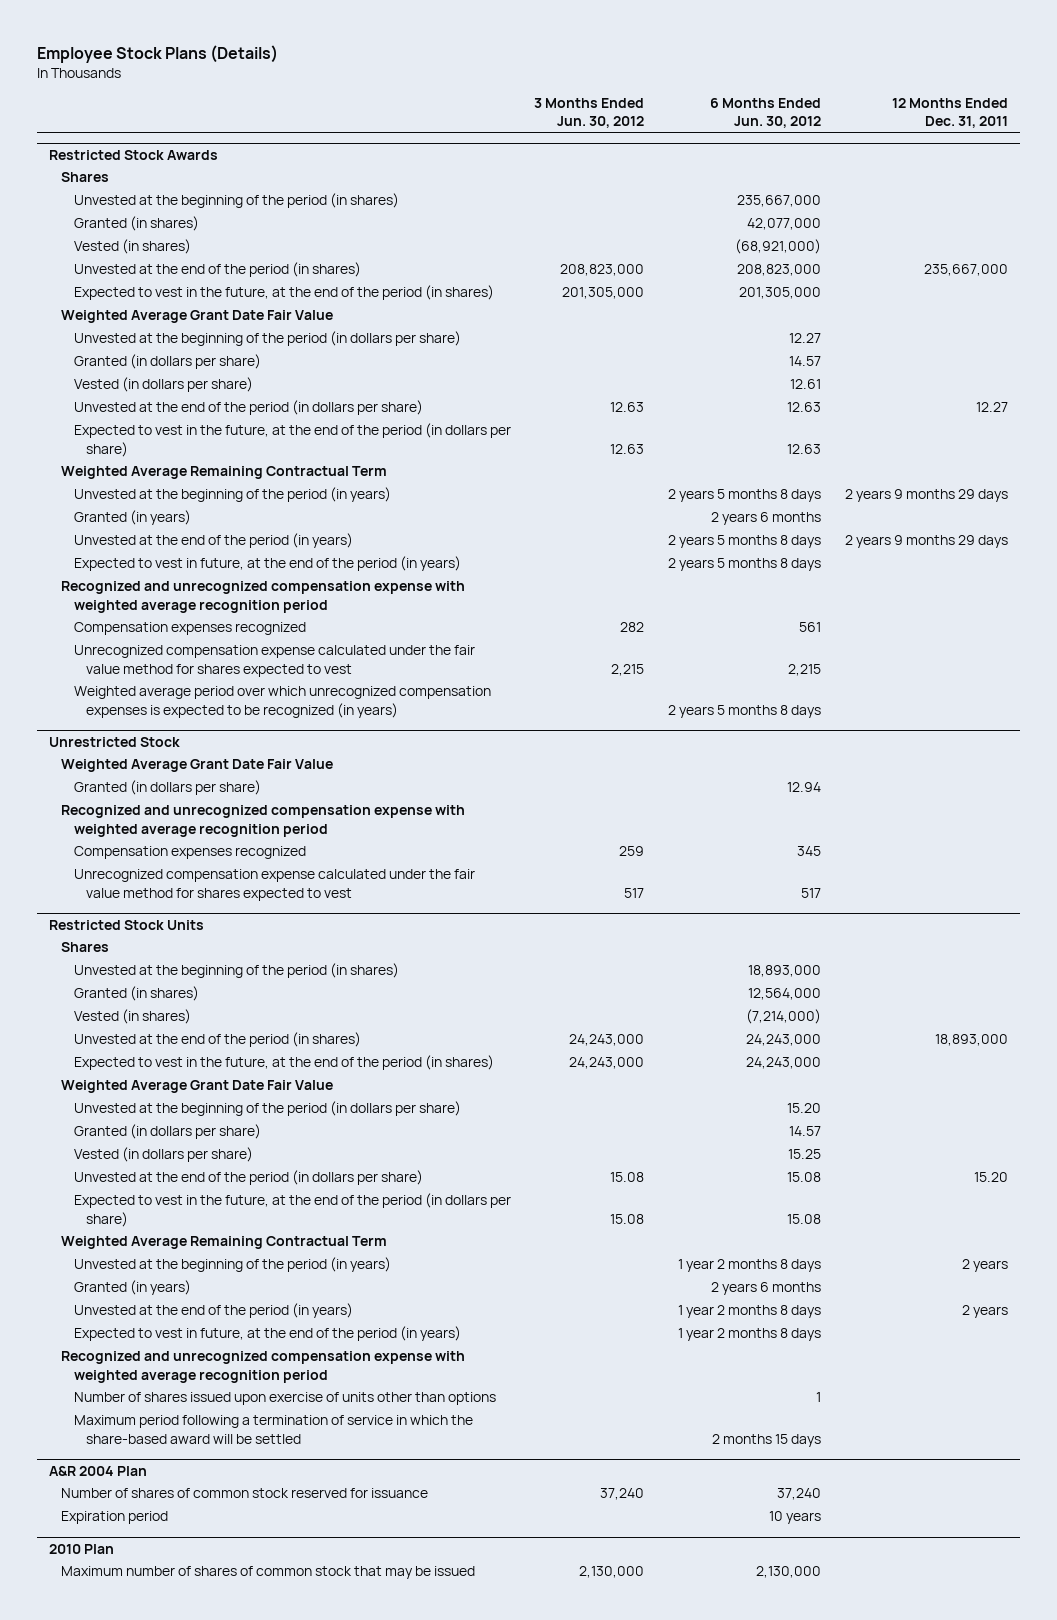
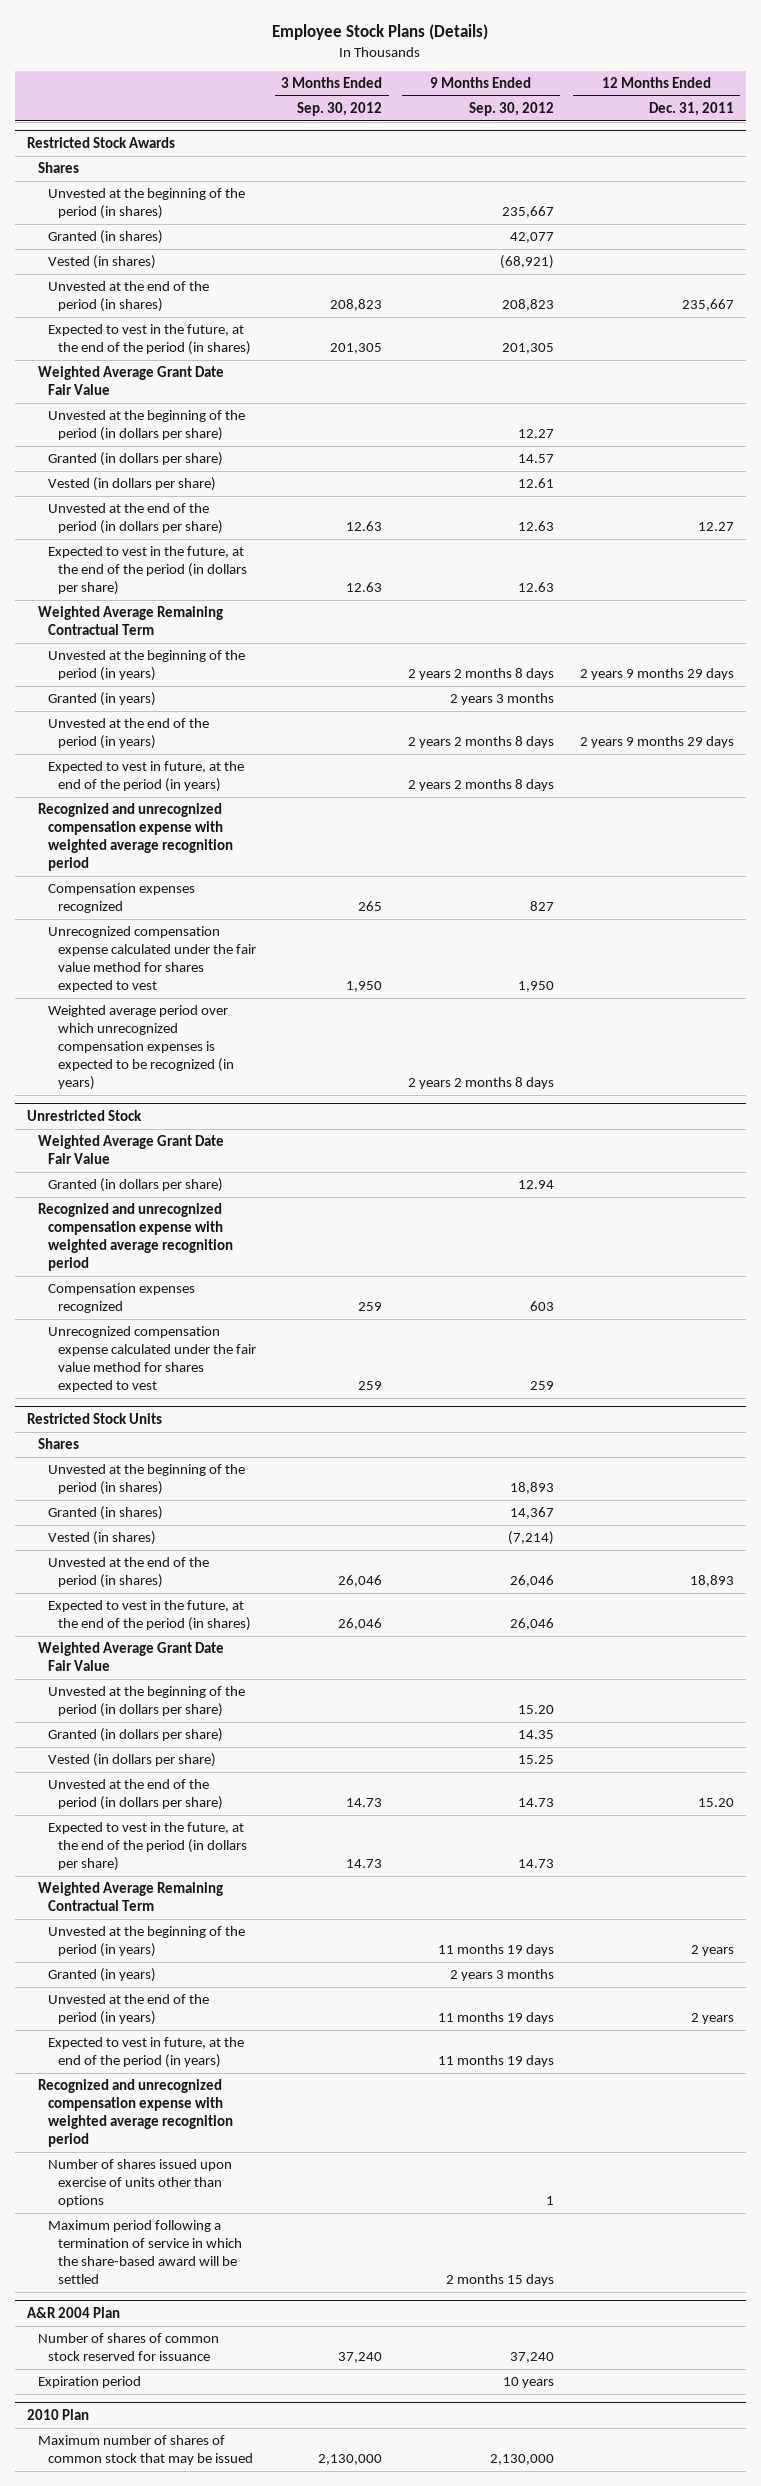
- | 3 Months Ended Jun. 30, 2012 | 6 Months Ended Jun. 30, 2012 | 12 Months Ended Dec. 31, 2011
+ | 3 Months Ended Sep. 30, 2012 | 9 Months Ended Sep. 30, 2012 | 12 Months Ended Dec. 31, 2011
@ Restricted Stock Awards
- Unvested at the end of the period (in shares) | 208,823,000 | 208,823,000 | 235,667,000
+ Unvested at the end of the period (in shares) | 208,823 | 208,823 | 235,667
@ Restricted Stock Units
- Unvested at the end of the period (in shares) | 24,243,000 | 24,243,000 | 18,893,000
+ Unvested at the end of the period (in shares) | 26,046 | 26,046 | 18,893

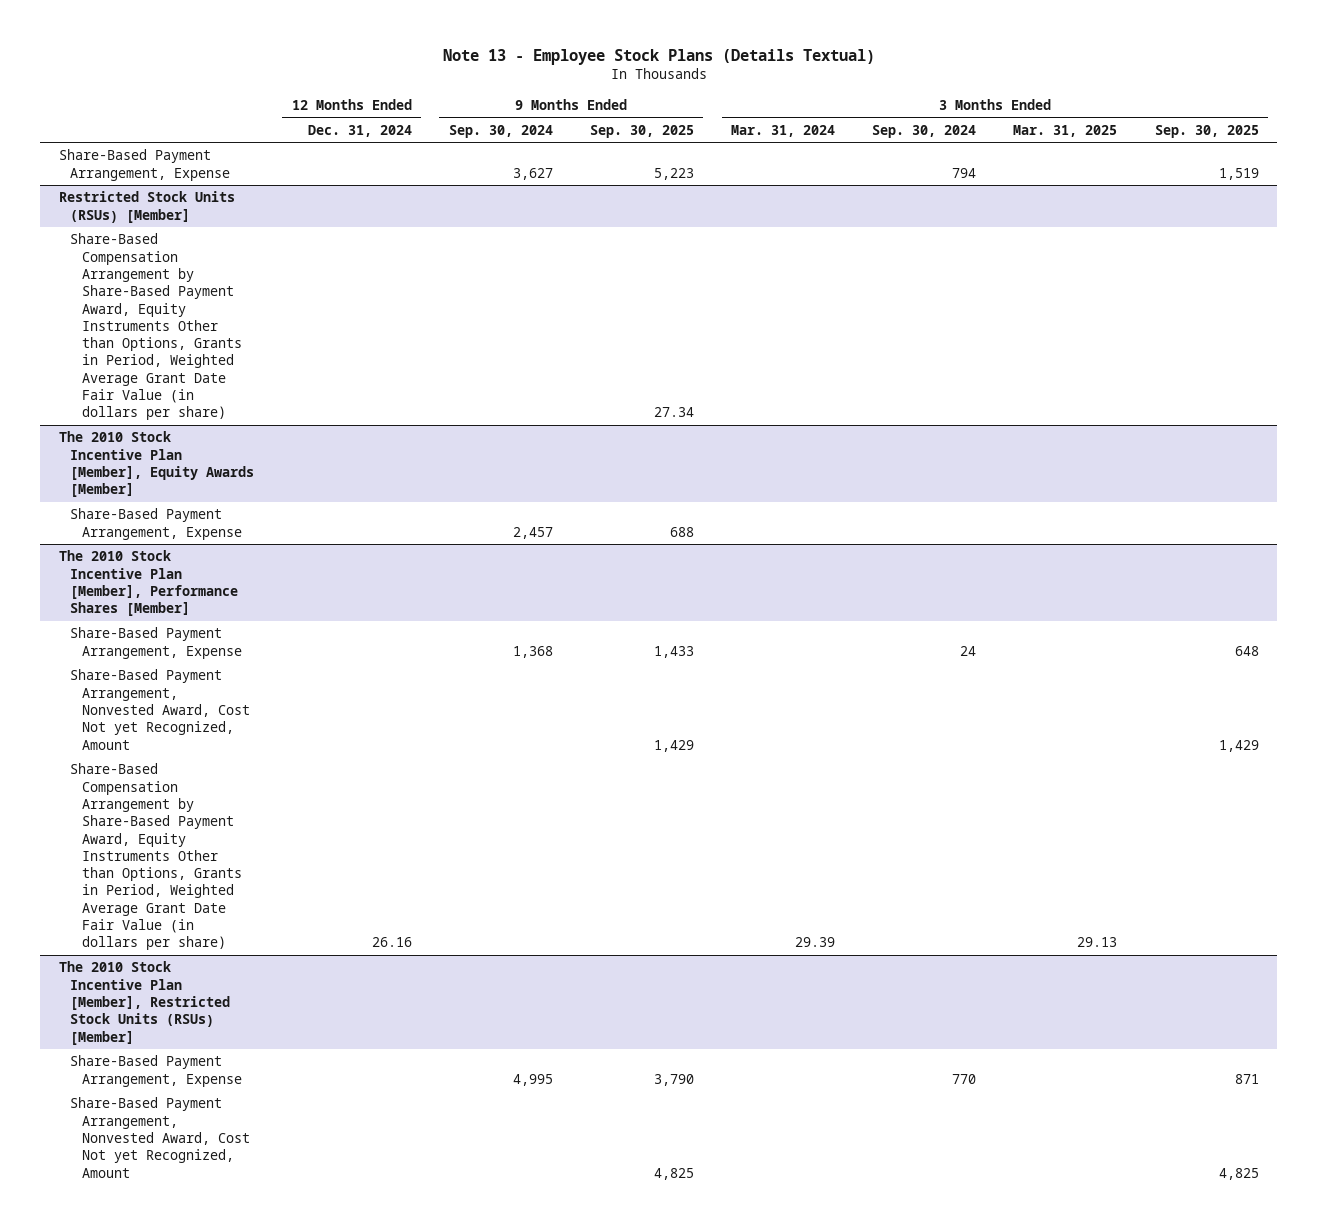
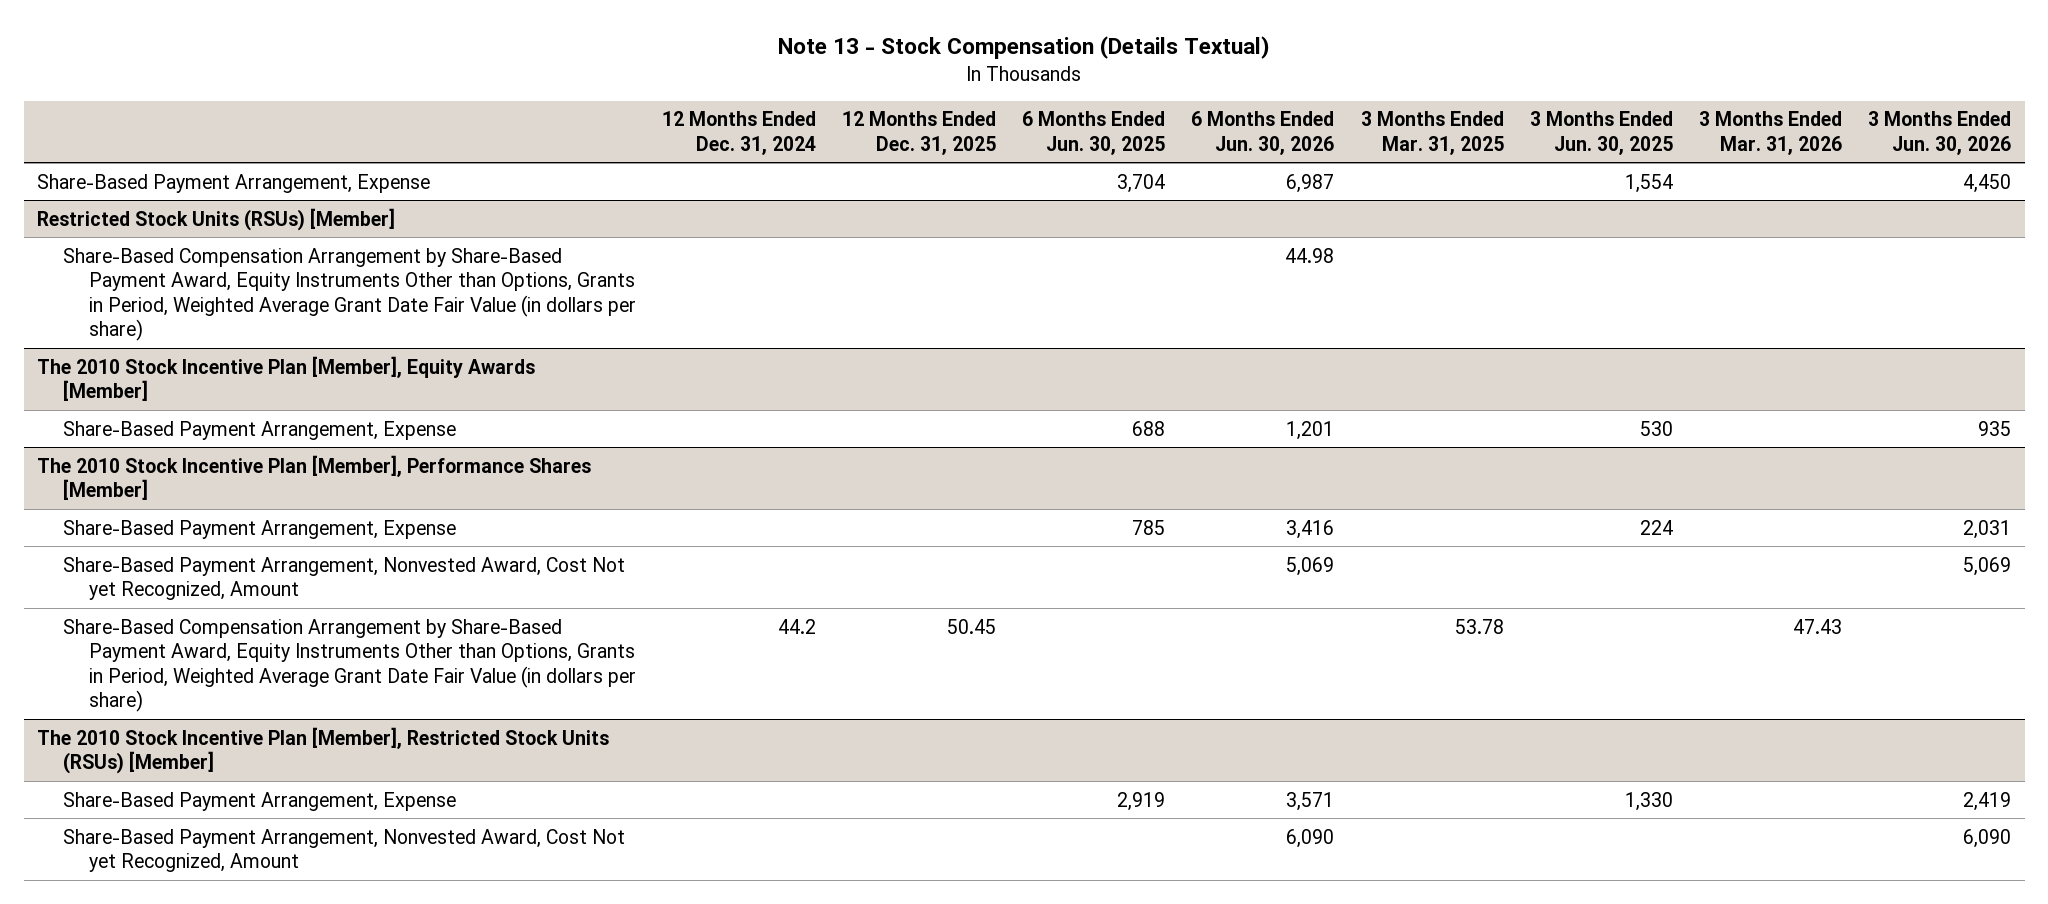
- Note 13 - Employee Stock Plans (Details Textual)
+ Note 13 - Stock Compensation (Details Textual)
- | 12 Months Ended Dec. 31, 2024 | 9 Months Ended Sep. 30, 2024 | 9 Months Ended Sep. 30, 2025 | 3 Months Ended Mar. 31, 2024 | 3 Months Ended Sep. 30, 2024 | 3 Months Ended Mar. 31, 2025 | 3 Months Ended Sep. 30, 2025
+ | 12 Months Ended Dec. 31, 2024 | 12 Months Ended Dec. 31, 2025 | 6 Months Ended Jun. 30, 2025 | 6 Months Ended Jun. 30, 2026 | 3 Months Ended Mar. 31, 2025 | 3 Months Ended Jun. 30, 2025 | 3 Months Ended Mar. 31, 2026 | 3 Months Ended Jun. 30, 2026
@ The 2010 Stock Incentive Plan [Member], Performance Shares [Member]
- Share-Based Compensation Arrangement by Share-Based Payment Award, Equity Instruments Other than Options, Grants in Period, Weighted Average Grant Date Fair Value (in dollars per share) | 26.16 | | | 29.39 | | 29.13 |
+ Share-Based Compensation Arrangement by Share-Based Payment Award, Equity Instruments Other than Options, Grants in Period, Weighted Average Grant Date Fair Value (in dollars per share) | 44.2 | 50.45 | | | 53.78 | | 47.43 |

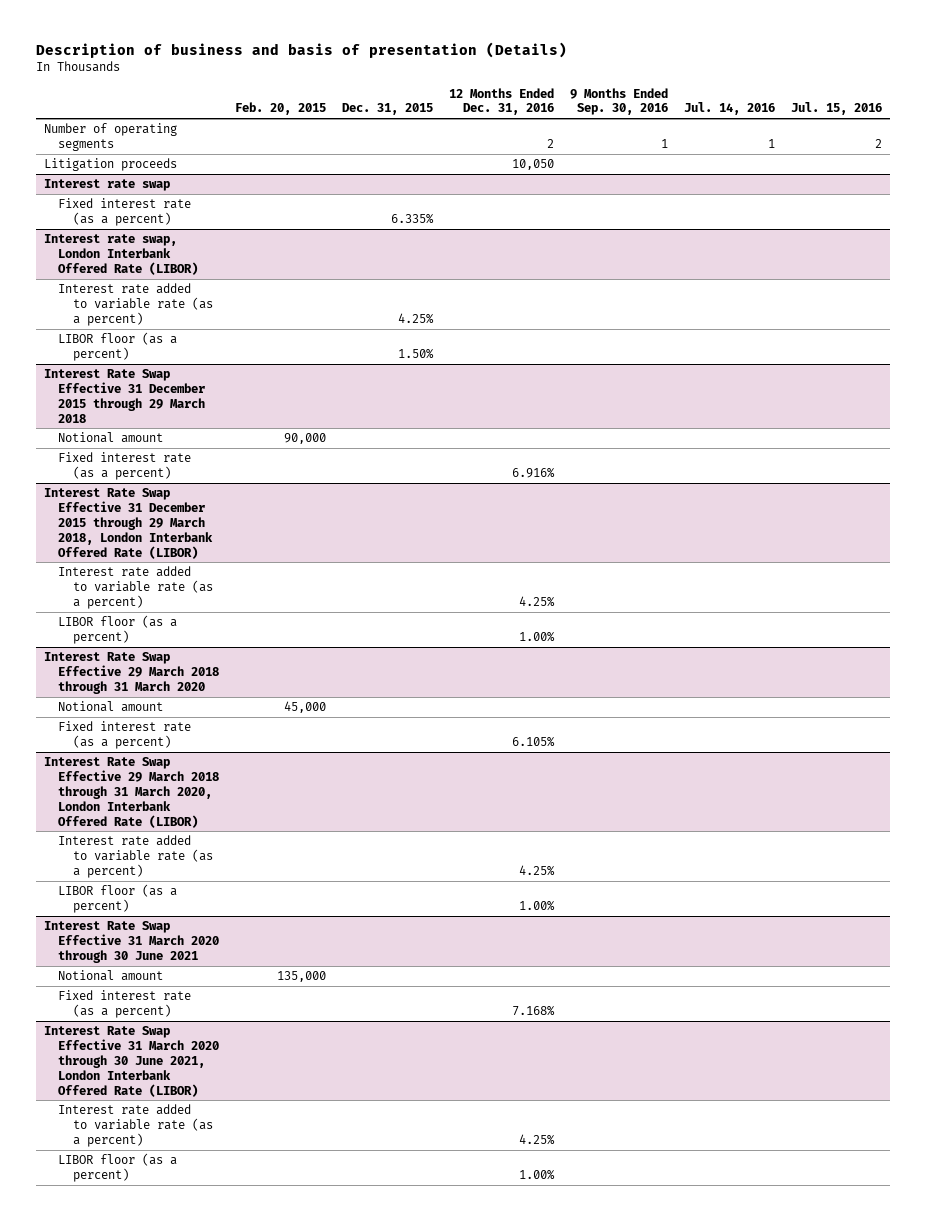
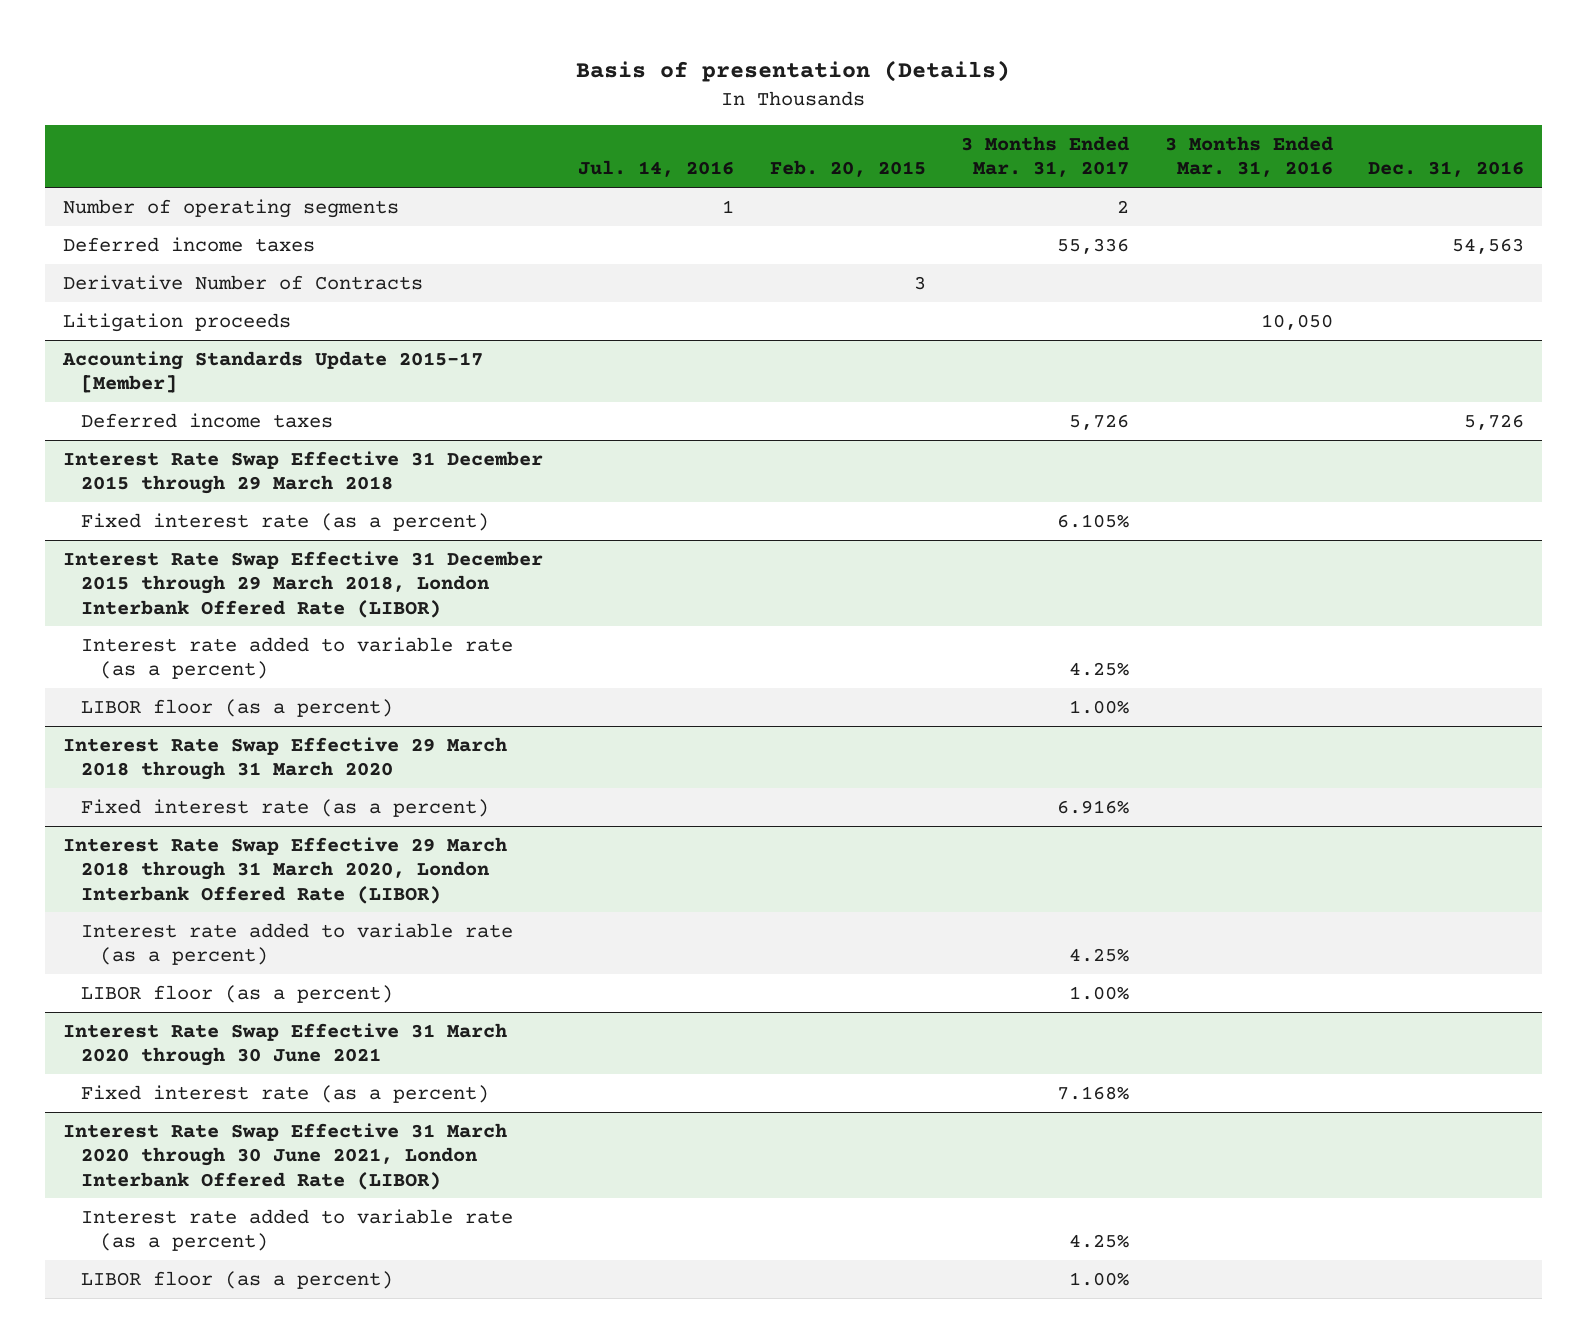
- Description of business and basis of presentation (Details)
+ Basis of presentation (Details)
- | Feb. 20, 2015 | Dec. 31, 2015 | 12 Months Ended Dec. 31, 2016 | 9 Months Ended Sep. 30, 2016 | Jul. 14, 2016 | Jul. 15, 2016
+ | Jul. 14, 2016 | Feb. 20, 2015 | 3 Months Ended Mar. 31, 2017 | 3 Months Ended Mar. 31, 2016 | Dec. 31, 2016
+ Deferred income taxes | | | 55,336 | | 54,563
+ Derivative Number of Contracts | | 3 | | |
- Interest rate swap
- Fixed interest rate (as a percent) | | 6.335% | | | |
- Interest rate swap, London Interbank Offered Rate (LIBOR)
- Interest rate added to variable rate (as a percent) | | 4.25% | | | |
- LIBOR floor (as a percent) | | 1.50% | | | |
+ Accounting Standards Update 2015-17 [Member]
+ Deferred income taxes | | | 5,726 | | 5,726
@ Interest Rate Swap Effective 31 December 2015 through 29 March 2018
- Notional amount | 90,000 | | | | |
@ Interest Rate Swap Effective 29 March 2018 through 31 March 2020
- Notional amount | 45,000 | | | | |
@ Interest Rate Swap Effective 31 March 2020 through 30 June 2021
- Notional amount | 135,000 | | | | |

